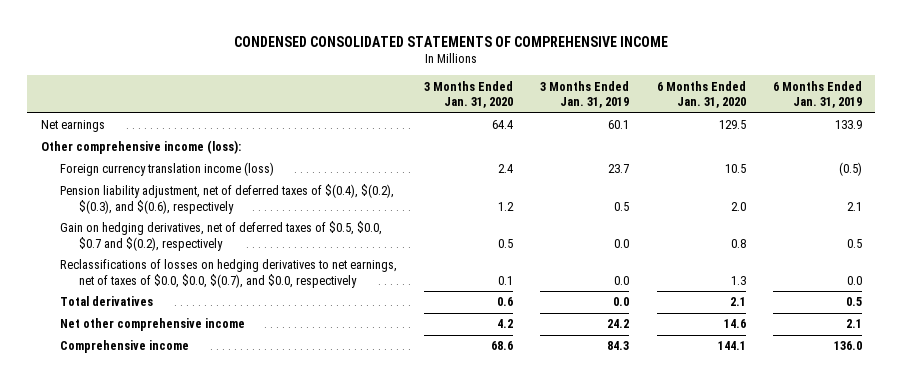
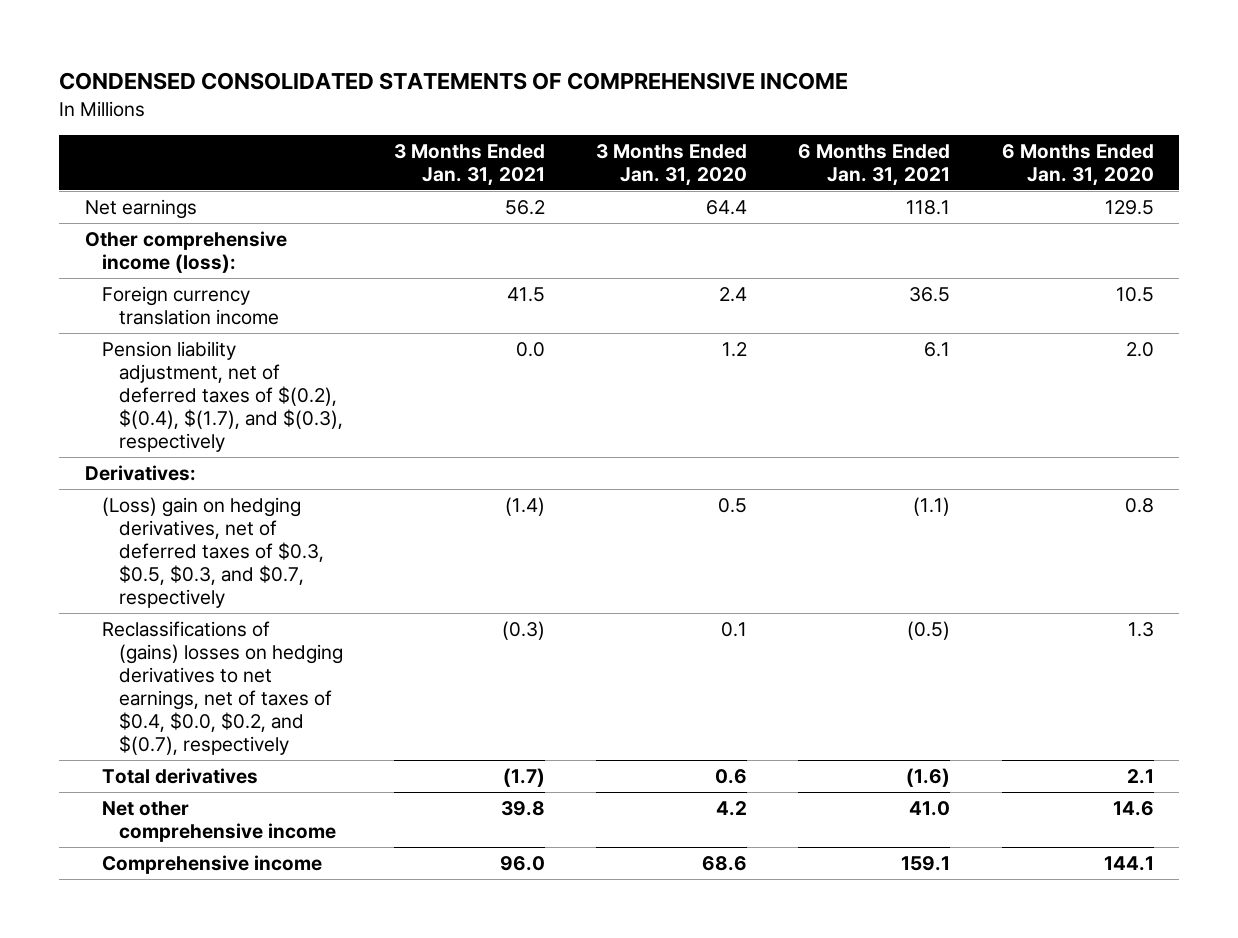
- | 3 Months Ended Jan. 31, 2020 | 3 Months Ended Jan. 31, 2019 | 6 Months Ended Jan. 31, 2020 | 6 Months Ended Jan. 31, 2019
+ | 3 Months Ended Jan. 31, 2021 | 3 Months Ended Jan. 31, 2020 | 6 Months Ended Jan. 31, 2021 | 6 Months Ended Jan. 31, 2020
- Foreign currency translation income (loss) | 2.4 | 23.7 | 10.5 | (0.5)
- Pension liability adjustment, net of deferred taxes of $(0.4), $(0.2), $(0.3), and $(0.6), respectively | 1.2 | 0.5 | 2.0 | 2.1
- Gain on hedging derivatives, net of deferred taxes of $0.5, $0.0, $0.7 and $(0.2), respectively | 0.5 | 0.0 | 0.8 | 0.5
- Reclassifications of losses on hedging derivatives to net earnings, net of taxes of $0.0, $0.0, $(0.7), and $0.0, respectively | 0.1 | 0.0 | 1.3 | 0.0
+ Foreign currency translation income | 41.5 | 2.4 | 36.5 | 10.5
+ Pension liability adjustment, net of deferred taxes of $(0.2), $(0.4), $(1.7), and $(0.3), respectively | 0.0 | 1.2 | 6.1 | 2.0
+ Derivatives:
+ (Loss) gain on hedging derivatives, net of deferred taxes of $0.3, $0.5, $0.3, and $0.7, respectively | (1.4) | 0.5 | (1.1) | 0.8
+ Reclassifications of (gains) losses on hedging derivatives to net earnings, net of taxes of $0.4, $0.0, $0.2, and $(0.7), respectively | (0.3) | 0.1 | (0.5) | 1.3

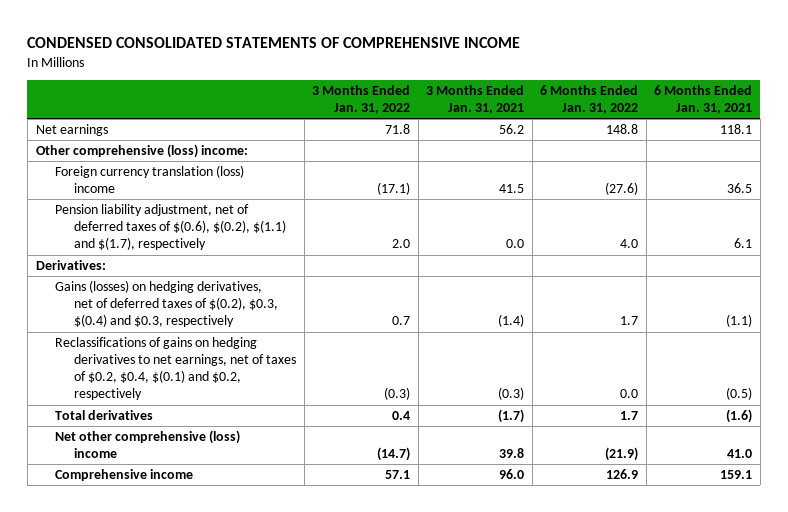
- | 3 Months Ended Jan. 31, 2021 | 3 Months Ended Jan. 31, 2020 | 6 Months Ended Jan. 31, 2021 | 6 Months Ended Jan. 31, 2020
+ | 3 Months Ended Jan. 31, 2022 | 3 Months Ended Jan. 31, 2021 | 6 Months Ended Jan. 31, 2022 | 6 Months Ended Jan. 31, 2021
- Other comprehensive income (loss):
- Foreign currency translation income | 41.5 | 2.4 | 36.5 | 10.5
- Pension liability adjustment, net of deferred taxes of $(0.2), $(0.4), $(1.7), and $(0.3), respectively | 0.0 | 1.2 | 6.1 | 2.0
+ Other comprehensive (loss) income:
+ Foreign currency translation (loss) income | (17.1) | 41.5 | (27.6) | 36.5
+ Pension liability adjustment, net of deferred taxes of $(0.6), $(0.2), $(1.1) and $(1.7), respectively | 2.0 | 0.0 | 4.0 | 6.1
- (Loss) gain on hedging derivatives, net of deferred taxes of $0.3, $0.5, $0.3, and $0.7, respectively | (1.4) | 0.5 | (1.1) | 0.8
- Reclassifications of (gains) losses on hedging derivatives to net earnings, net of taxes of $0.4, $0.0, $0.2, and $(0.7), respectively | (0.3) | 0.1 | (0.5) | 1.3
+ Gains (losses) on hedging derivatives, net of deferred taxes of $(0.2), $0.3, $(0.4) and $0.3, respectively | 0.7 | (1.4) | 1.7 | (1.1)
+ Reclassifications of gains on hedging derivatives to net earnings, net of taxes of $0.2, $0.4, $(0.1) and $0.2, respectively | (0.3) | (0.3) | 0.0 | (0.5)
- Net other comprehensive income | 39.8 | 4.2 | 41.0 | 14.6
+ Net other comprehensive (loss) income | (14.7) | 39.8 | (21.9) | 41.0

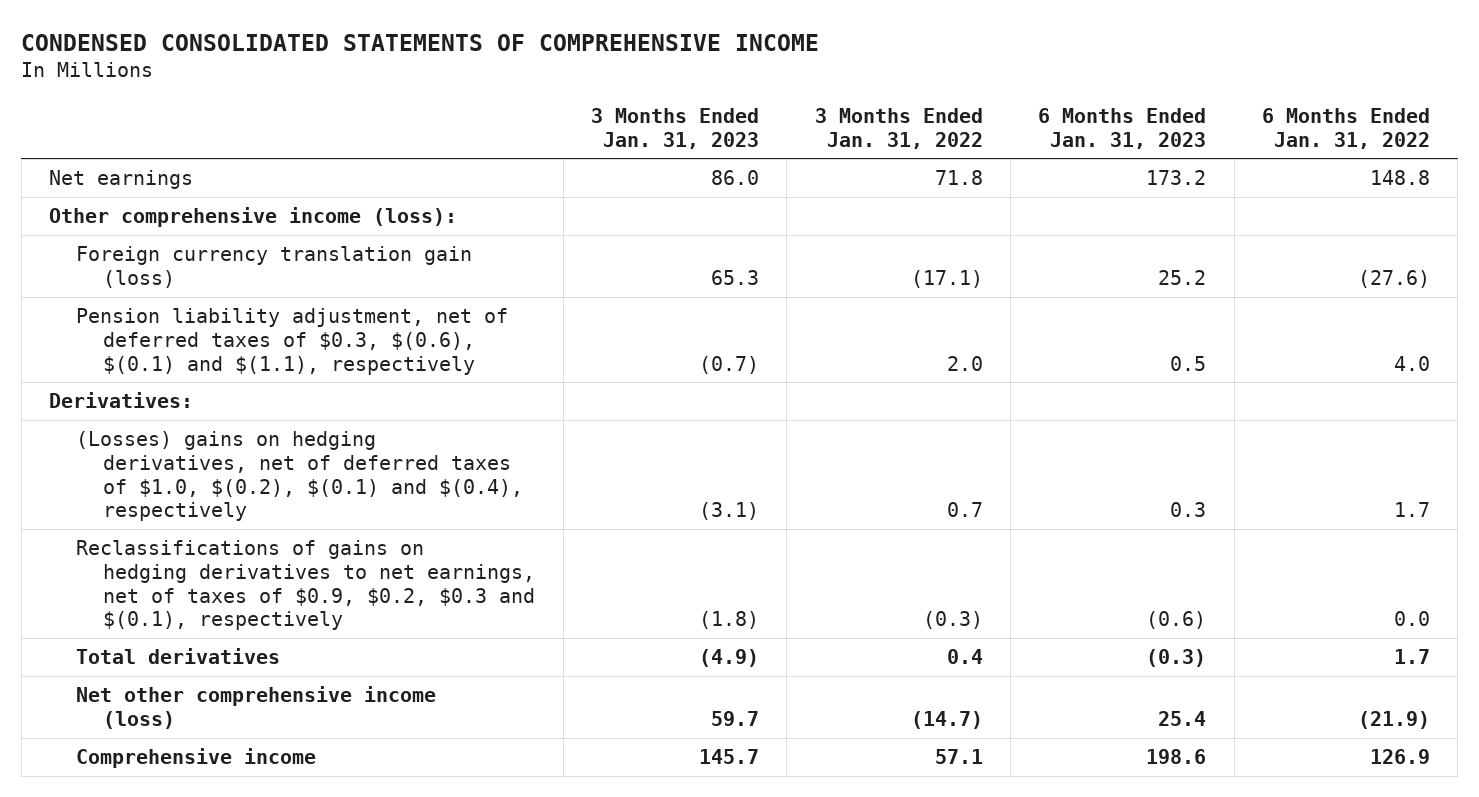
- | 3 Months Ended Jan. 31, 2022 | 3 Months Ended Jan. 31, 2021 | 6 Months Ended Jan. 31, 2022 | 6 Months Ended Jan. 31, 2021
+ | 3 Months Ended Jan. 31, 2023 | 3 Months Ended Jan. 31, 2022 | 6 Months Ended Jan. 31, 2023 | 6 Months Ended Jan. 31, 2022
- Other comprehensive (loss) income:
- Foreign currency translation (loss) income | (17.1) | 41.5 | (27.6) | 36.5
- Pension liability adjustment, net of deferred taxes of $(0.6), $(0.2), $(1.1) and $(1.7), respectively | 2.0 | 0.0 | 4.0 | 6.1
+ Other comprehensive income (loss):
+ Foreign currency translation gain (loss) | 65.3 | (17.1) | 25.2 | (27.6)
+ Pension liability adjustment, net of deferred taxes of $0.3, $(0.6), $(0.1) and $(1.1), respectively | (0.7) | 2.0 | 0.5 | 4.0
- Gains (losses) on hedging derivatives, net of deferred taxes of $(0.2), $0.3, $(0.4) and $0.3, respectively | 0.7 | (1.4) | 1.7 | (1.1)
- Reclassifications of gains on hedging derivatives to net earnings, net of taxes of $0.2, $0.4, $(0.1) and $0.2, respectively | (0.3) | (0.3) | 0.0 | (0.5)
+ (Losses) gains on hedging derivatives, net of deferred taxes of $1.0, $(0.2), $(0.1) and $(0.4), respectively | (3.1) | 0.7 | 0.3 | 1.7
+ Reclassifications of gains on hedging derivatives to net earnings, net of taxes of $0.9, $0.2, $0.3 and $(0.1), respectively | (1.8) | (0.3) | (0.6) | 0.0
- Net other comprehensive (loss) income | (14.7) | 39.8 | (21.9) | 41.0
+ Net other comprehensive income (loss) | 59.7 | (14.7) | 25.4 | (21.9)

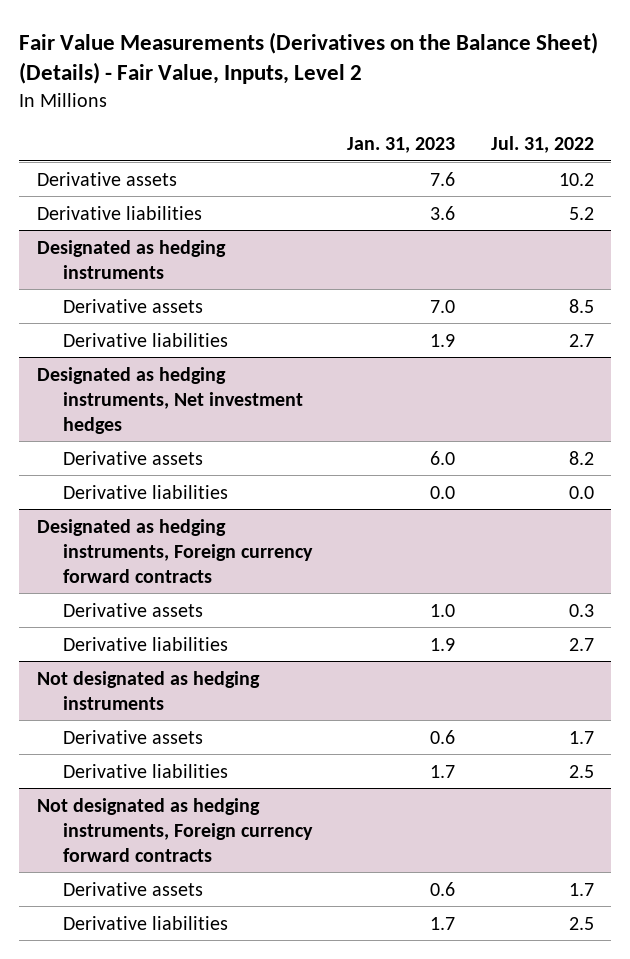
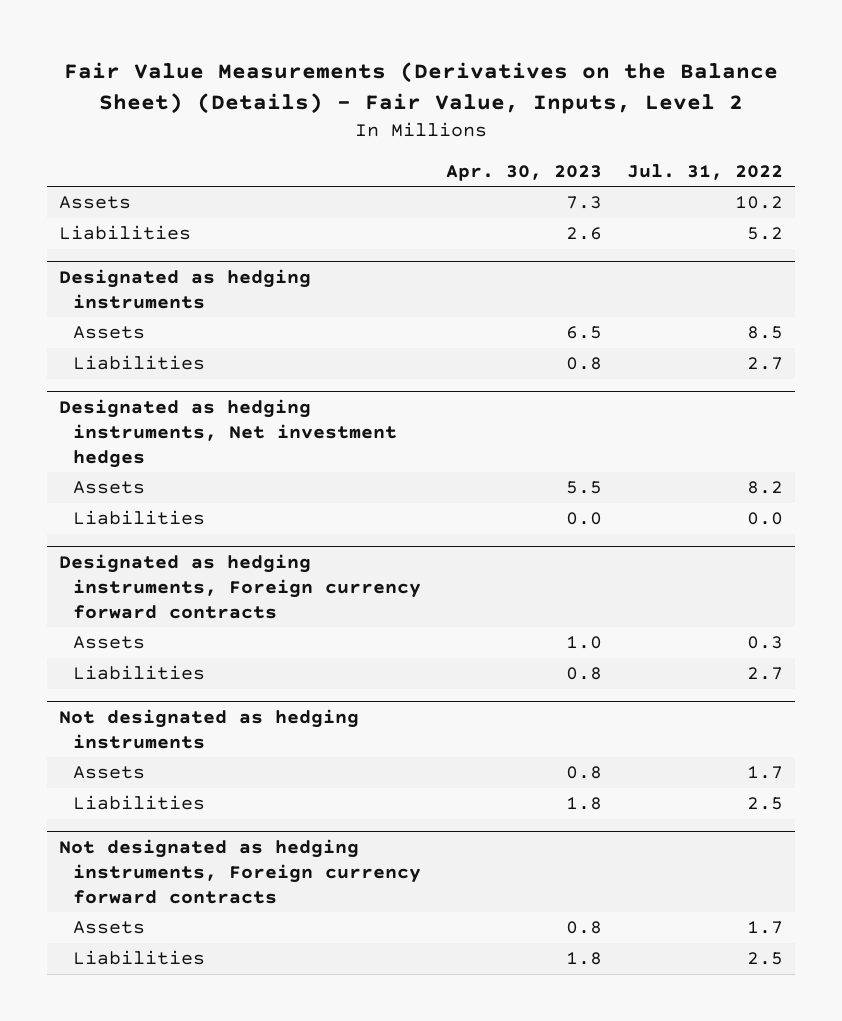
- | Jan. 31, 2023 | Jul. 31, 2022
+ | Apr. 30, 2023 | Jul. 31, 2022
- Derivative assets | 7.6 | 10.2
- Derivative liabilities | 3.6 | 5.2
+ Assets | 7.3 | 10.2
+ Liabilities | 2.6 | 5.2
@ Designated as hedging instruments
- Derivative assets | 7.0 | 8.5
- Derivative liabilities | 1.9 | 2.7
+ Assets | 6.5 | 8.5
+ Liabilities | 0.8 | 2.7
@ Designated as hedging instruments, Net investment hedges
- Derivative assets | 6.0 | 8.2
- Derivative liabilities | 0.0 | 0.0
+ Assets | 5.5 | 8.2
+ Liabilities | 0.0 | 0.0
@ Designated as hedging instruments, Foreign currency forward contracts
- Derivative assets | 1.0 | 0.3
- Derivative liabilities | 1.9 | 2.7
+ Assets | 1.0 | 0.3
+ Liabilities | 0.8 | 2.7
@ Not designated as hedging instruments
- Derivative assets | 0.6 | 1.7
- Derivative liabilities | 1.7 | 2.5
+ Assets | 0.8 | 1.7
+ Liabilities | 1.8 | 2.5
@ Not designated as hedging instruments, Foreign currency forward contracts
- Derivative assets | 0.6 | 1.7
- Derivative liabilities | 1.7 | 2.5
+ Assets | 0.8 | 1.7
+ Liabilities | 1.8 | 2.5

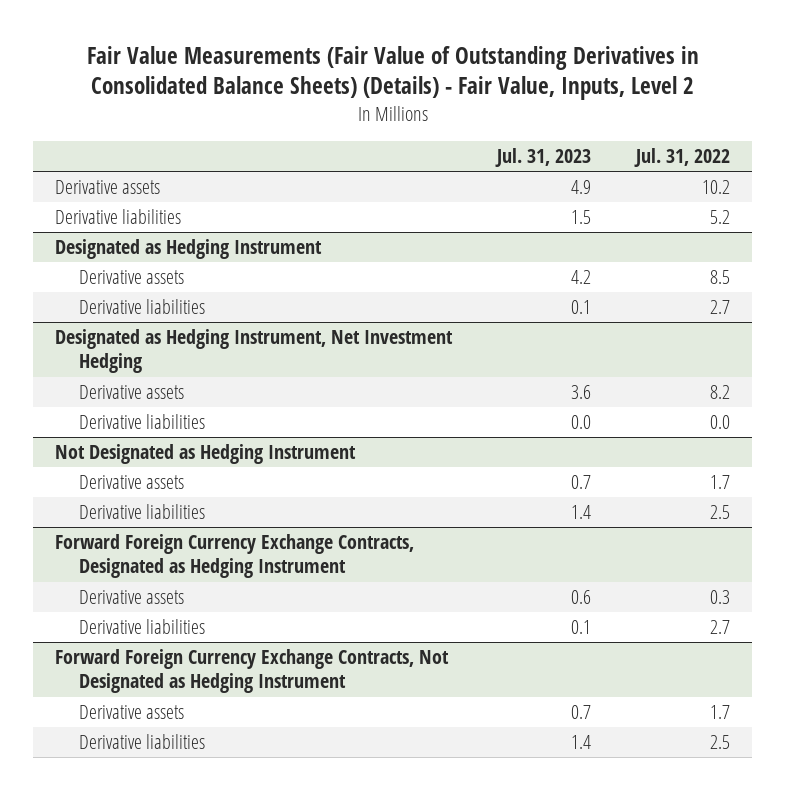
- Fair Value Measurements (Derivatives on the Balance Sheet) (Details) - Fair Value, Inputs, Level 2
+ Fair Value Measurements (Fair Value of Outstanding Derivatives in Consolidated Balance Sheets) (Details) - Fair Value, Inputs, Level 2
- | Apr. 30, 2023 | Jul. 31, 2022
+ | Jul. 31, 2023 | Jul. 31, 2022
- Assets | 7.3 | 10.2
- Liabilities | 2.6 | 5.2
- Designated as hedging instruments
- Assets | 6.5 | 8.5
- Liabilities | 0.8 | 2.7
- Designated as hedging instruments, Net investment hedges
- Assets | 5.5 | 8.2
- Liabilities | 0.0 | 0.0
- Designated as hedging instruments, Foreign currency forward contracts
- Assets | 1.0 | 0.3
- Liabilities | 0.8 | 2.7
- Not designated as hedging instruments
- Assets | 0.8 | 1.7
- Liabilities | 1.8 | 2.5
- Not designated as hedging instruments, Foreign currency forward contracts
- Assets | 0.8 | 1.7
- Liabilities | 1.8 | 2.5
+ Derivative assets | 4.9 | 10.2
+ Derivative liabilities | 1.5 | 5.2
+ Designated as Hedging Instrument
+ Derivative assets | 4.2 | 8.5
+ Derivative liabilities | 0.1 | 2.7
+ Designated as Hedging Instrument, Net Investment Hedging
+ Derivative assets | 3.6 | 8.2
+ Derivative liabilities | 0.0 | 0.0
+ Not Designated as Hedging Instrument
+ Derivative assets | 0.7 | 1.7
+ Derivative liabilities | 1.4 | 2.5
+ Forward Foreign Currency Exchange Contracts, Designated as Hedging Instrument
+ Derivative assets | 0.6 | 0.3
+ Derivative liabilities | 0.1 | 2.7
+ Forward Foreign Currency Exchange Contracts, Not Designated as Hedging Instrument
+ Derivative assets | 0.7 | 1.7
+ Derivative liabilities | 1.4 | 2.5

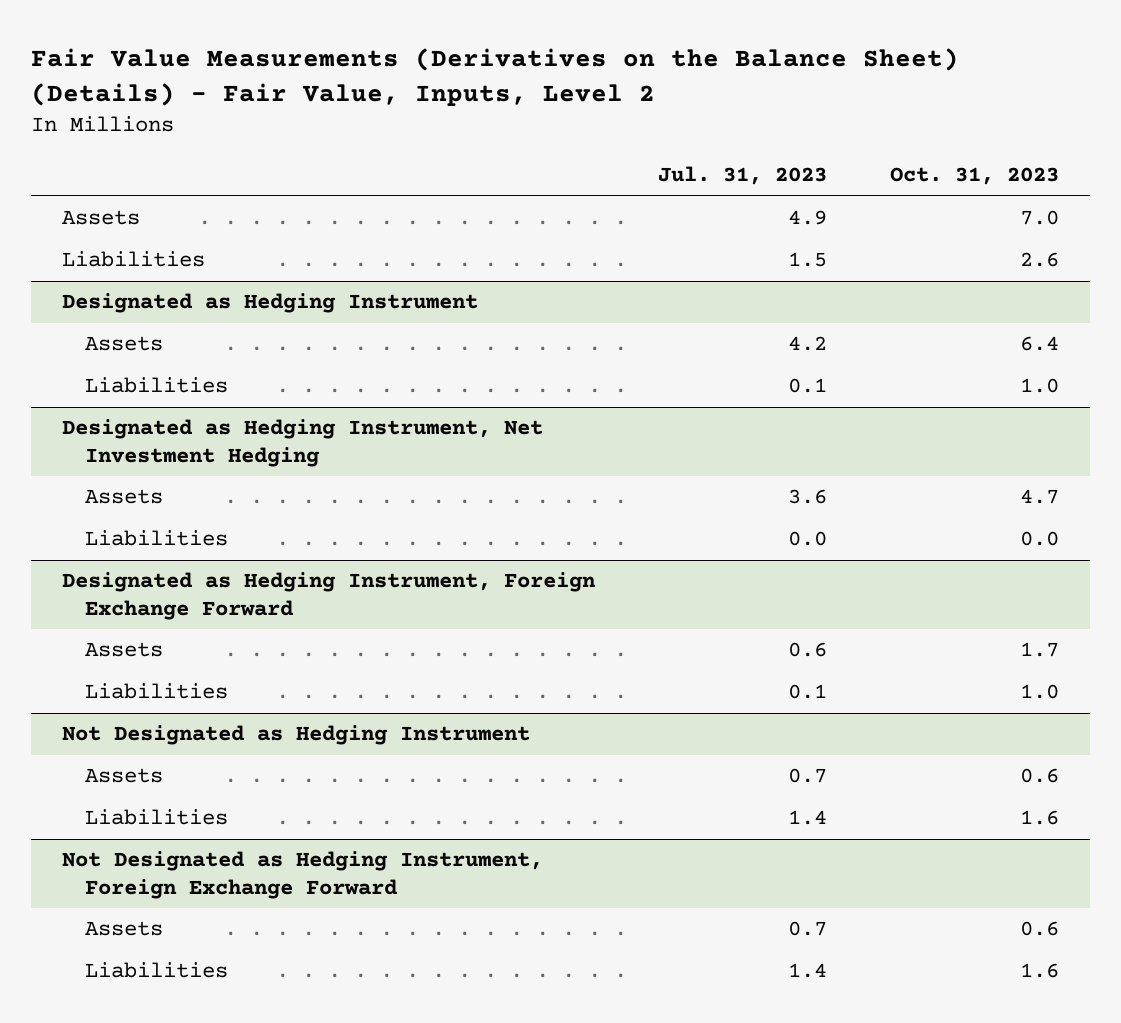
- Fair Value Measurements (Fair Value of Outstanding Derivatives in Consolidated Balance Sheets) (Details) - Fair Value, Inputs, Level 2
+ Fair Value Measurements (Derivatives on the Balance Sheet) (Details) - Fair Value, Inputs, Level 2
- | Jul. 31, 2023 | Jul. 31, 2022
+ | Jul. 31, 2023 | Oct. 31, 2023
- Derivative assets | 4.9 | 10.2
- Derivative liabilities | 1.5 | 5.2
+ Assets | 4.9 | 7.0
+ Liabilities | 1.5 | 2.6
@ Designated as Hedging Instrument
- Derivative assets | 4.2 | 8.5
- Derivative liabilities | 0.1 | 2.7
+ Assets | 4.2 | 6.4
+ Liabilities | 0.1 | 1.0
@ Designated as Hedging Instrument, Net Investment Hedging
- Derivative assets | 3.6 | 8.2
- Derivative liabilities | 0.0 | 0.0
+ Assets | 3.6 | 4.7
+ Liabilities | 0.0 | 0.0
+ Designated as Hedging Instrument, Foreign Exchange Forward
+ Assets | 0.6 | 1.7
+ Liabilities | 0.1 | 1.0
@ Not Designated as Hedging Instrument
- Derivative assets | 0.7 | 1.7
- Derivative liabilities | 1.4 | 2.5
- Forward Foreign Currency Exchange Contracts, Designated as Hedging Instrument
- Derivative assets | 0.6 | 0.3
- Derivative liabilities | 0.1 | 2.7
- Forward Foreign Currency Exchange Contracts, Not Designated as Hedging Instrument
- Derivative assets | 0.7 | 1.7
- Derivative liabilities | 1.4 | 2.5
@ Not Designated as Hedging Instrument
+ Assets | 0.7 | 0.6
+ Liabilities | 1.4 | 1.6
+ Not Designated as Hedging Instrument, Foreign Exchange Forward
+ Assets | 0.7 | 0.6
+ Liabilities | 1.4 | 1.6

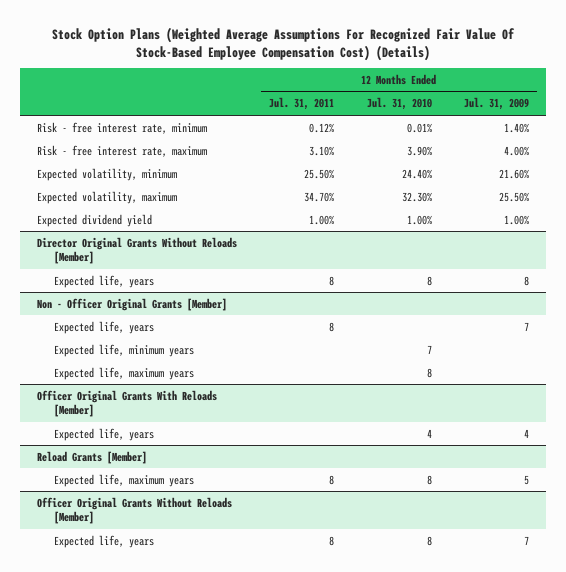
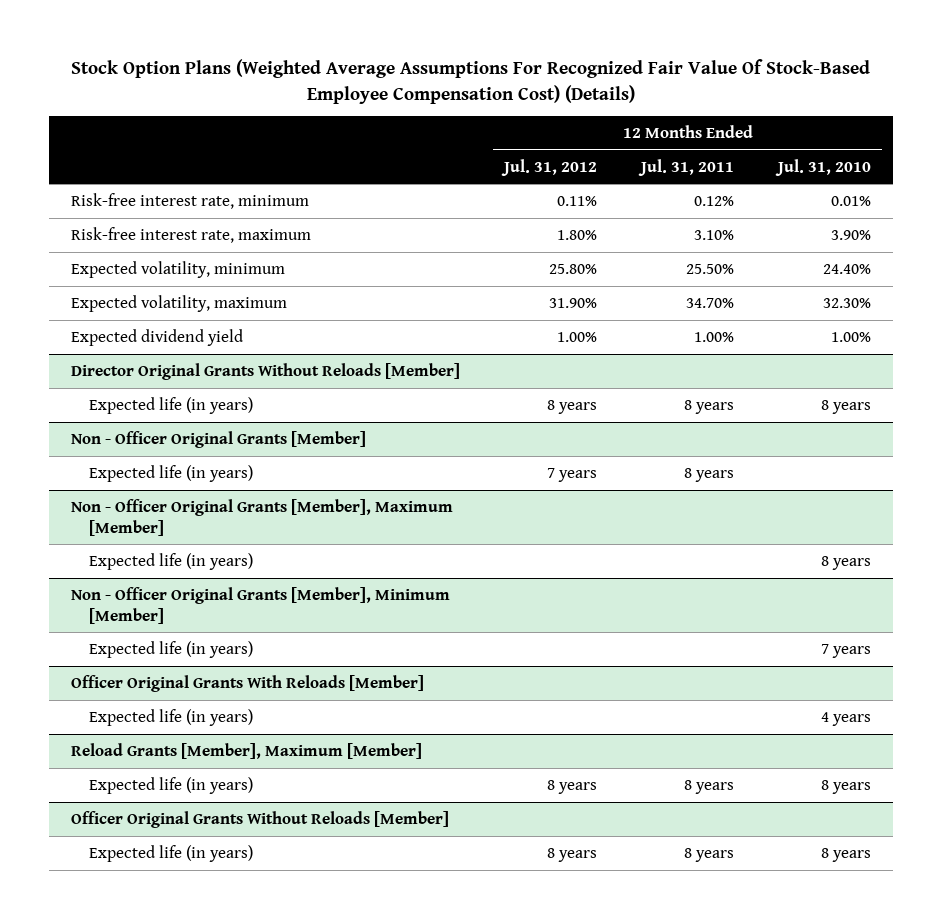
- | 12 Months Ended Jul. 31, 2011 | 12 Months Ended Jul. 31, 2010 | 12 Months Ended Jul. 31, 2009
+ | 12 Months Ended Jul. 31, 2012 | 12 Months Ended Jul. 31, 2011 | 12 Months Ended Jul. 31, 2010
- Risk - free interest rate, minimum | 0.12% | 0.01% | 1.40%
- Risk - free interest rate, maximum | 3.10% | 3.90% | 4.00%
+ Risk-free interest rate, minimum | 0.11% | 0.12% | 0.01%
+ Risk-free interest rate, maximum | 1.80% | 3.10% | 3.90%
@ Director Original Grants Without Reloads [Member]
- Expected life, years | 8 | 8 | 8
+ Expected life (in years) | 8 years | 8 years | 8 years
@ Non - Officer Original Grants [Member]
- Expected life, years | 8 | | 7
- Expected life, minimum years | | 7 |
- Expected life, maximum years | | 8 |
+ Expected life (in years) | 7 years | 8 years |
+ Non - Officer Original Grants [Member], Maximum [Member]
+ Expected life (in years) | | | 8 years
+ Non - Officer Original Grants [Member], Minimum [Member]
+ Expected life (in years) | | | 7 years
@ Officer Original Grants With Reloads [Member]
- Expected life, years | | 4 | 4
- Reload Grants [Member]
- Expected life, maximum years | 8 | 8 | 5
@ Officer Original Grants With Reloads [Member]
+ Expected life (in years) | | | 4 years
+ Reload Grants [Member], Maximum [Member]
+ Expected life (in years) | 8 years | 8 years | 8 years
@ Officer Original Grants Without Reloads [Member]
- Expected life, years | 8 | 8 | 7
+ Expected life (in years) | 8 years | 8 years | 8 years

